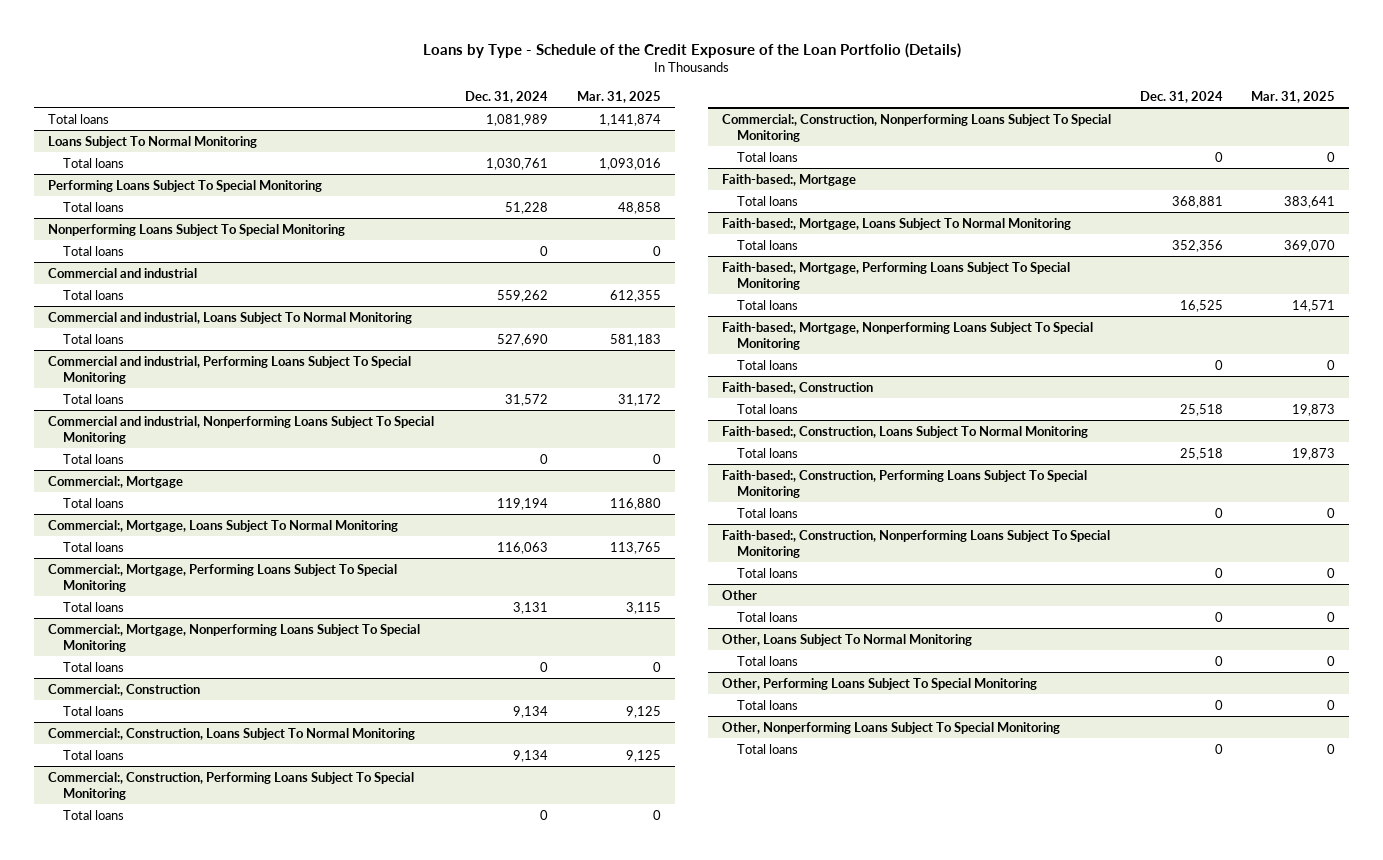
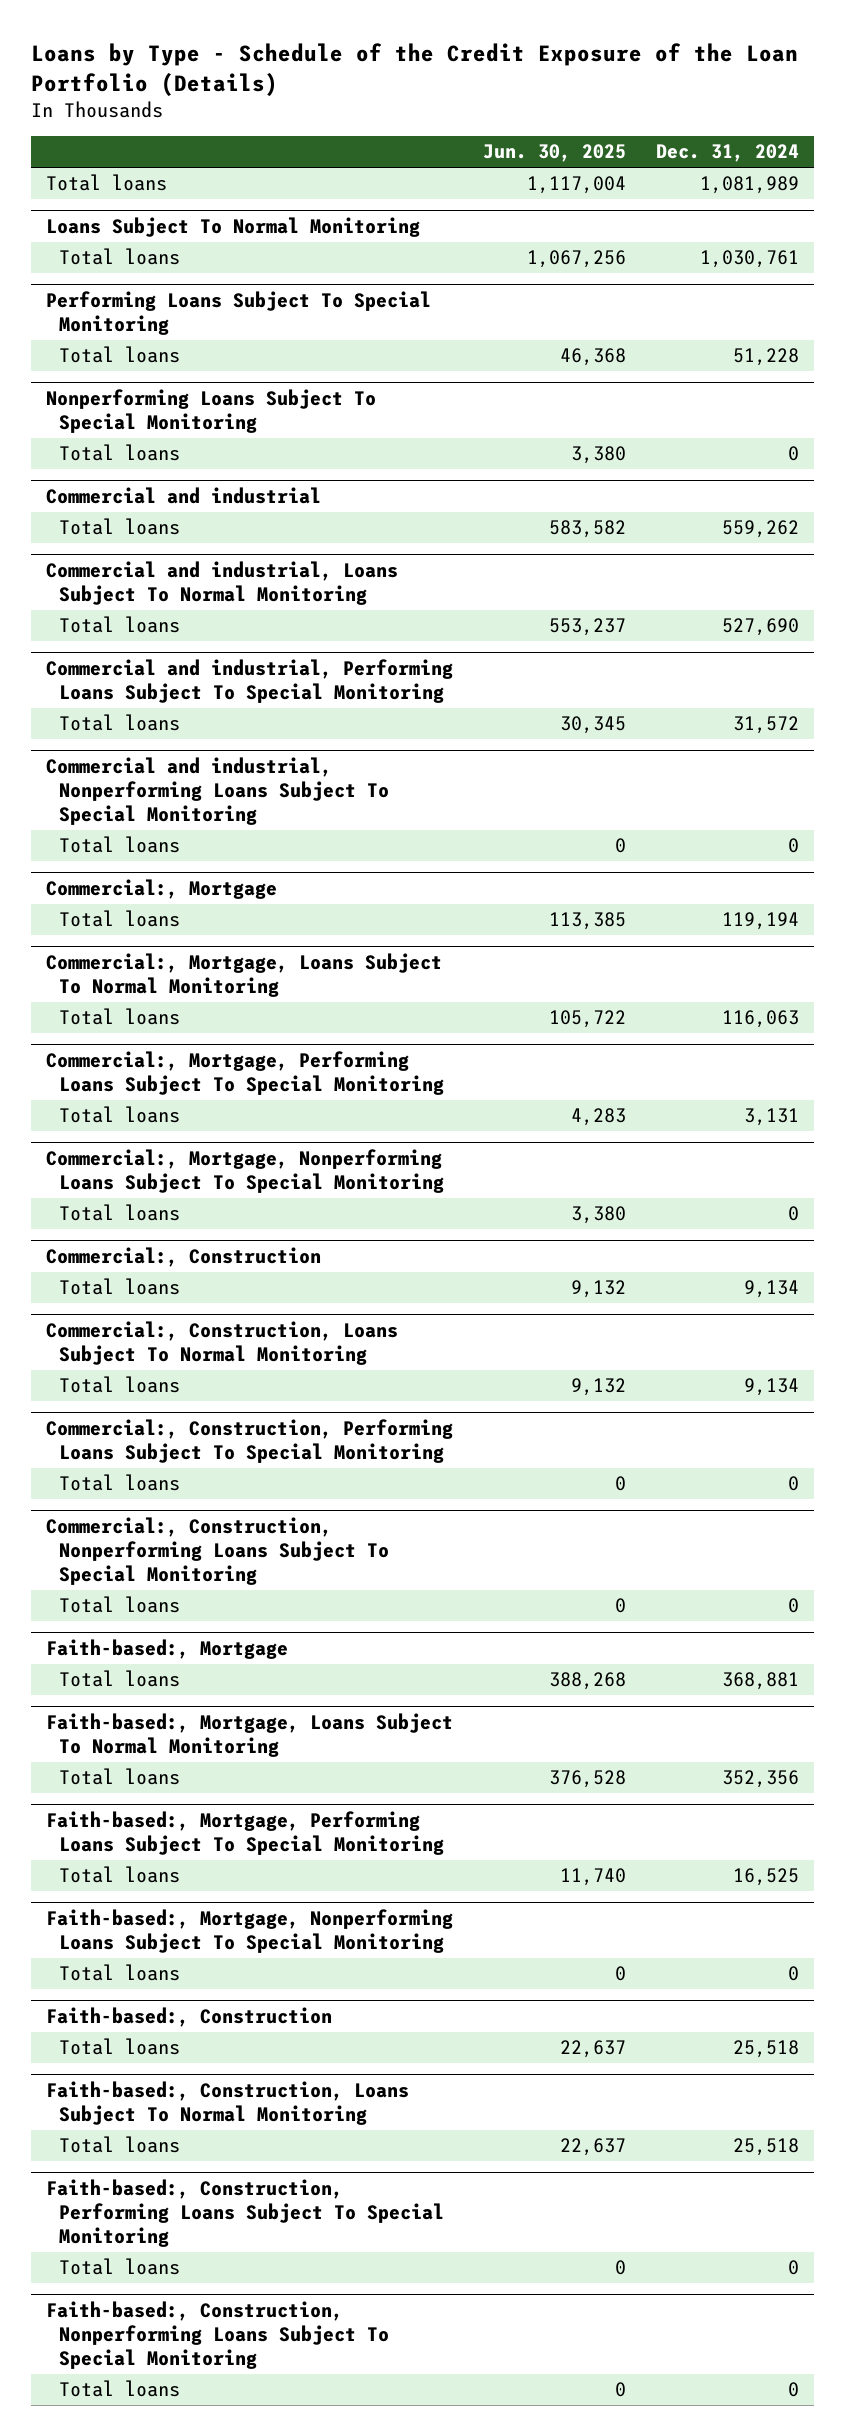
- | Dec. 31, 2024 | Mar. 31, 2025
+ | Jun. 30, 2025 | Dec. 31, 2024
- Other
- Total loans | 0 | 0
- Other, Loans Subject To Normal Monitoring
- Total loans | 0 | 0
- Other, Performing Loans Subject To Special Monitoring
- Total loans | 0 | 0
- Other, Nonperforming Loans Subject To Special Monitoring
- Total loans | 0 | 0

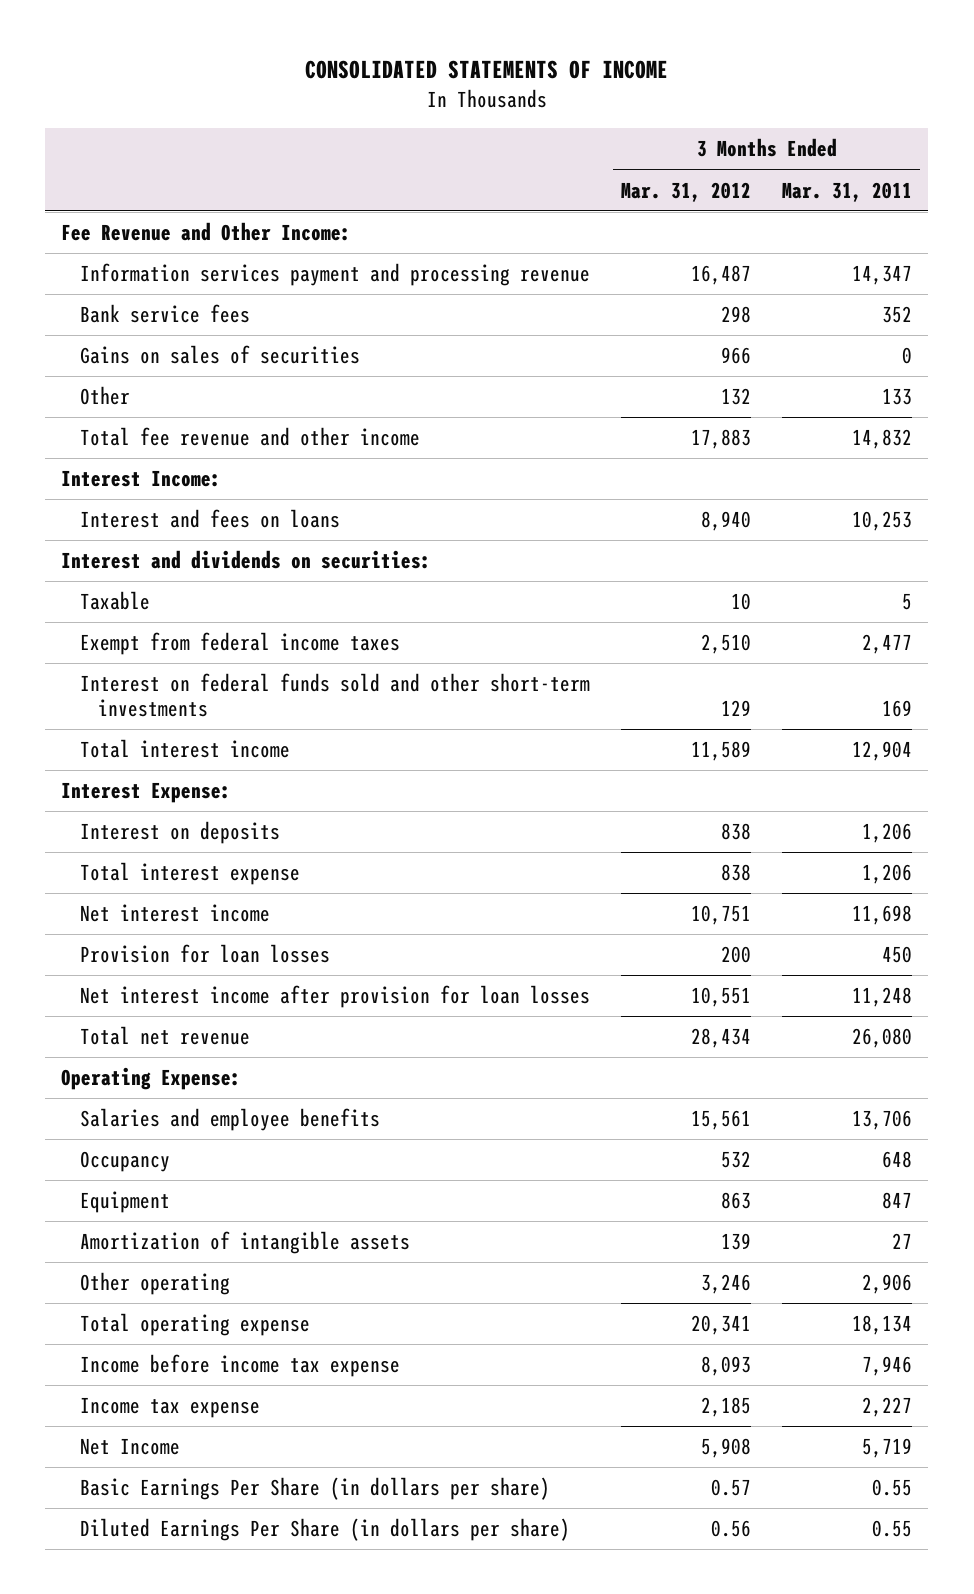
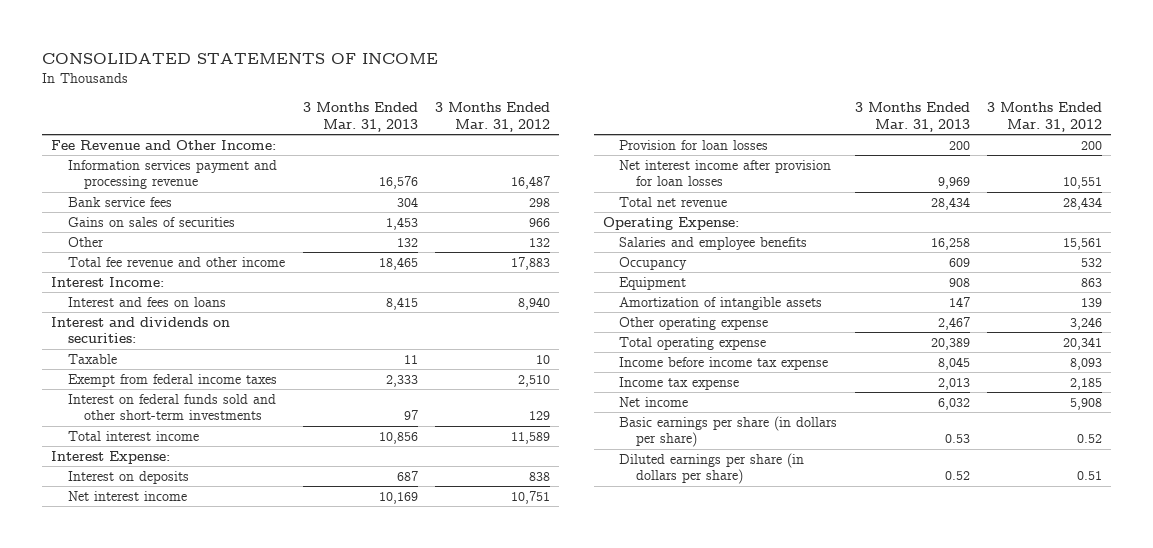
- | 3 Months Ended Mar. 31, 2012 | 3 Months Ended Mar. 31, 2011
+ | 3 Months Ended Mar. 31, 2013 | 3 Months Ended Mar. 31, 2012
- Total interest expense | 838 | 1,206
- Other operating | 3,246 | 2,906
+ Other operating expense | 2,467 | 3,246
- Net Income | 5,908 | 5,719
- Basic Earnings Per Share (in dollars per share) | 0.57 | 0.55
- Diluted Earnings Per Share (in dollars per share) | 0.56 | 0.55
+ Net income | 6,032 | 5,908
+ Basic earnings per share (in dollars per share) | 0.53 | 0.52
+ Diluted earnings per share (in dollars per share) | 0.52 | 0.51

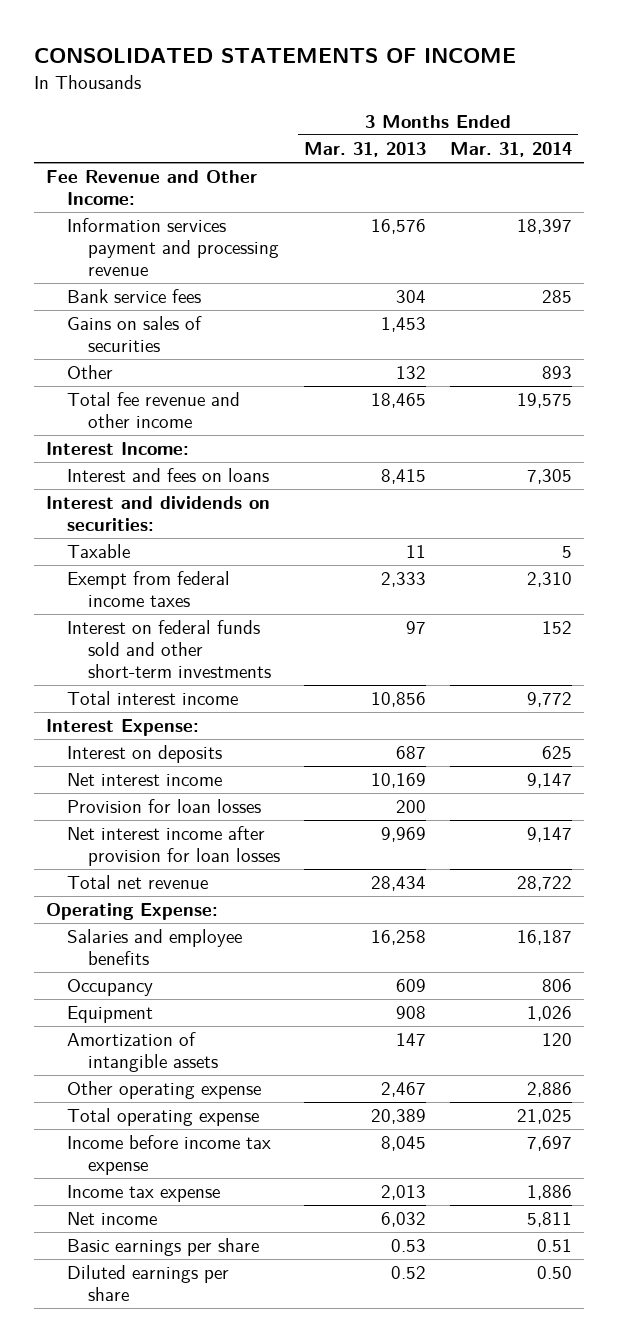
- | 3 Months Ended Mar. 31, 2013 | 3 Months Ended Mar. 31, 2012
+ | 3 Months Ended Mar. 31, 2013 | 3 Months Ended Mar. 31, 2014
- Basic earnings per share (in dollars per share) | 0.53 | 0.52
- Diluted earnings per share (in dollars per share) | 0.52 | 0.51
+ Basic earnings per share | 0.53 | 0.51
+ Diluted earnings per share | 0.52 | 0.50

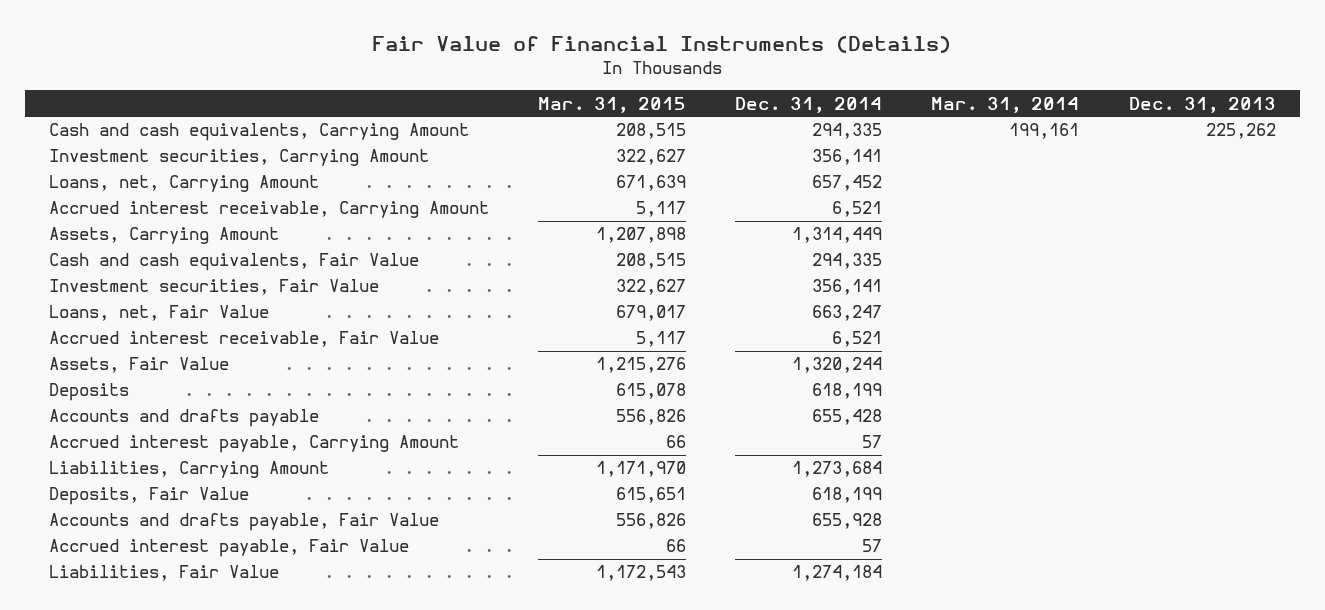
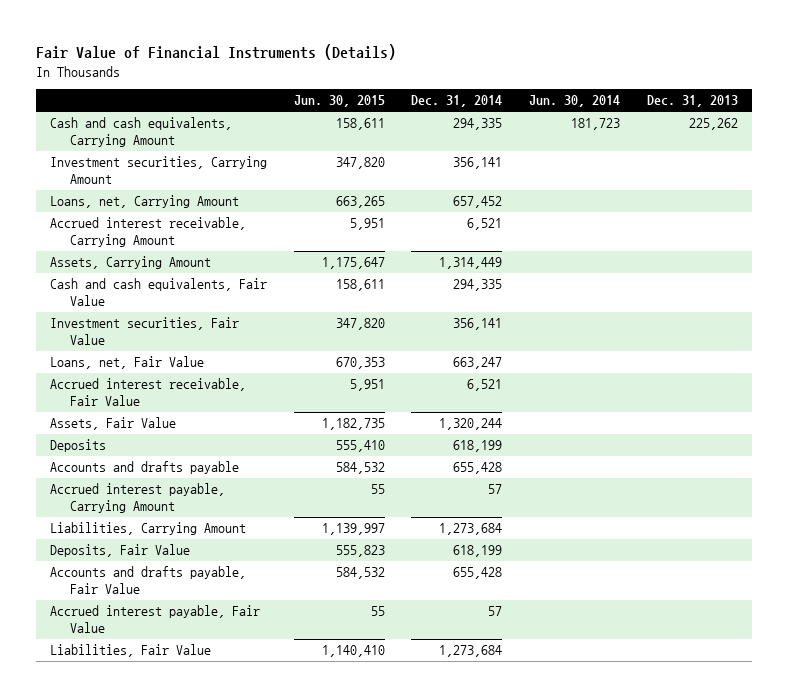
- | Mar. 31, 2015 | Dec. 31, 2014 | Mar. 31, 2014 | Dec. 31, 2013
+ | Jun. 30, 2015 | Dec. 31, 2014 | Jun. 30, 2014 | Dec. 31, 2013
- Accounts and drafts payable, Fair Value | 556,826 | 655,928 | |
+ Accounts and drafts payable, Fair Value | 584,532 | 655,428 | |
- Liabilities, Fair Value | 1,172,543 | 1,274,184 | |
+ Liabilities, Fair Value | 1,140,410 | 1,273,684 | |

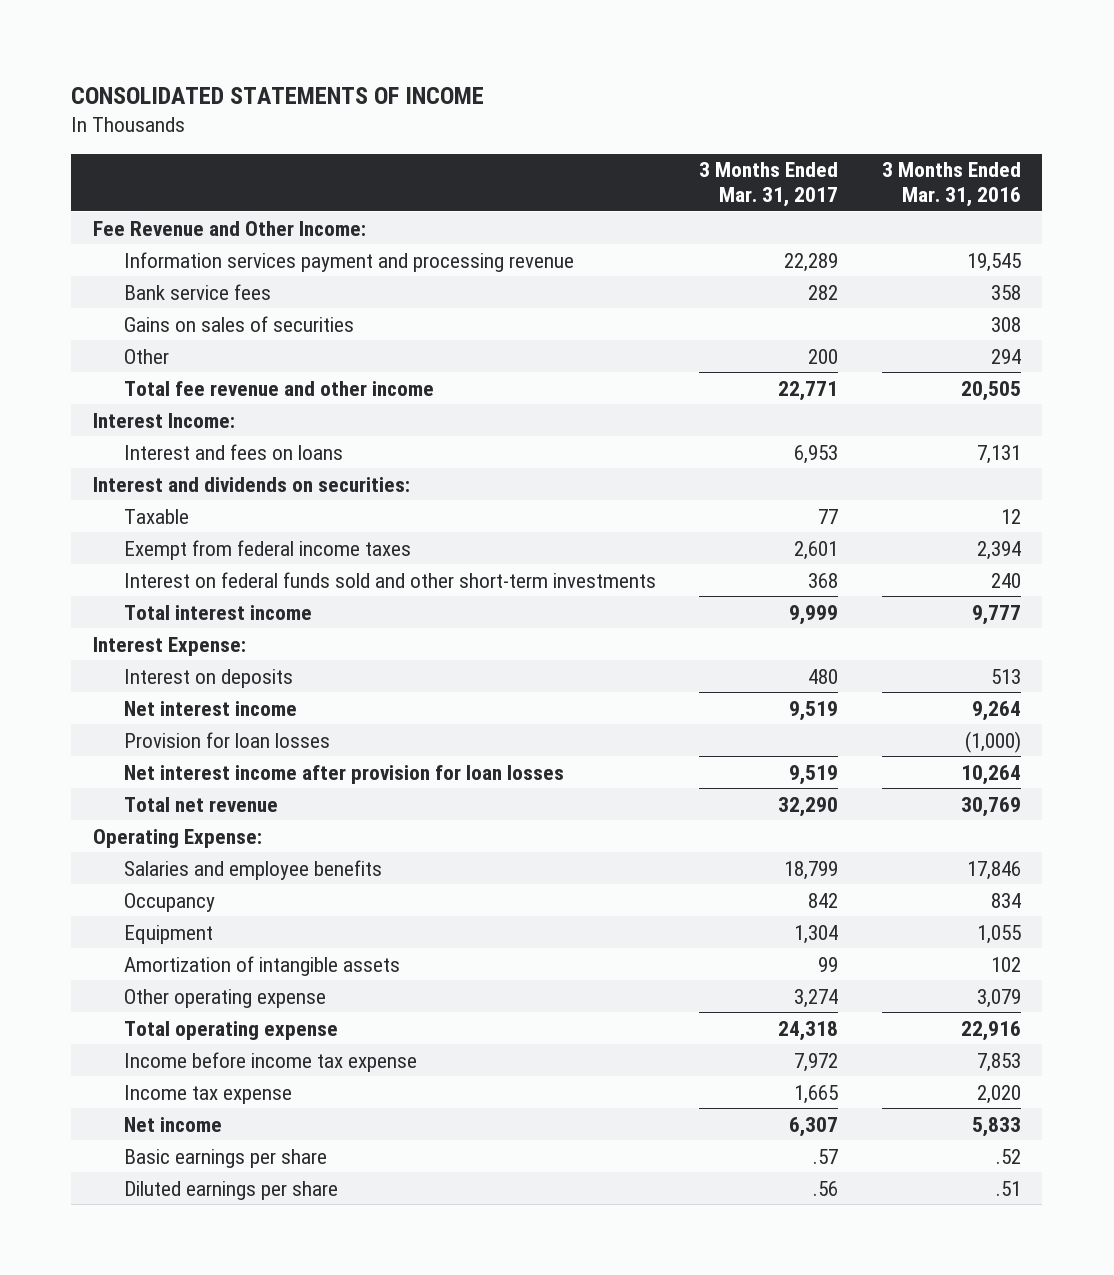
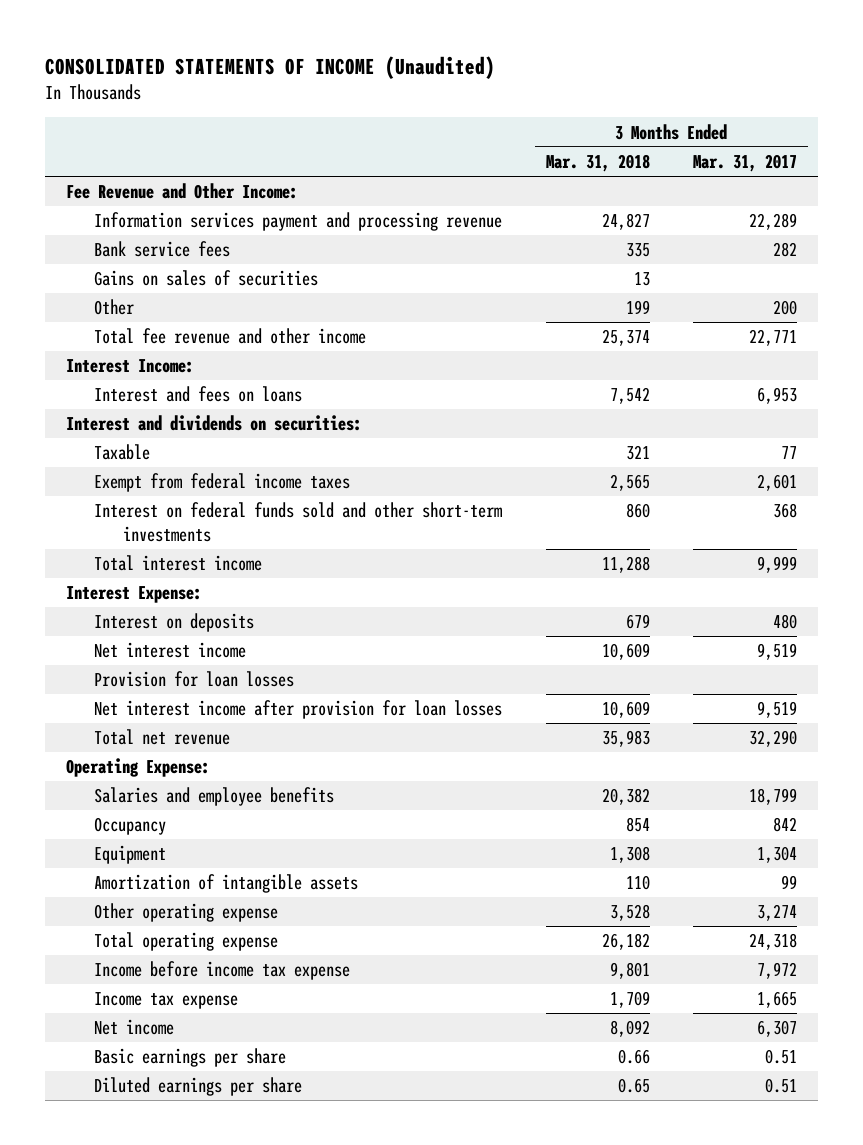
- CONSOLIDATED STATEMENTS OF INCOME
+ CONSOLIDATED STATEMENTS OF INCOME (Unaudited)
- | 3 Months Ended Mar. 31, 2017 | 3 Months Ended Mar. 31, 2016
+ | 3 Months Ended Mar. 31, 2018 | 3 Months Ended Mar. 31, 2017
- Basic earnings per share | .57 | .52
- Diluted earnings per share | .56 | .51
+ Basic earnings per share | 0.66 | 0.51
+ Diluted earnings per share | 0.65 | 0.51

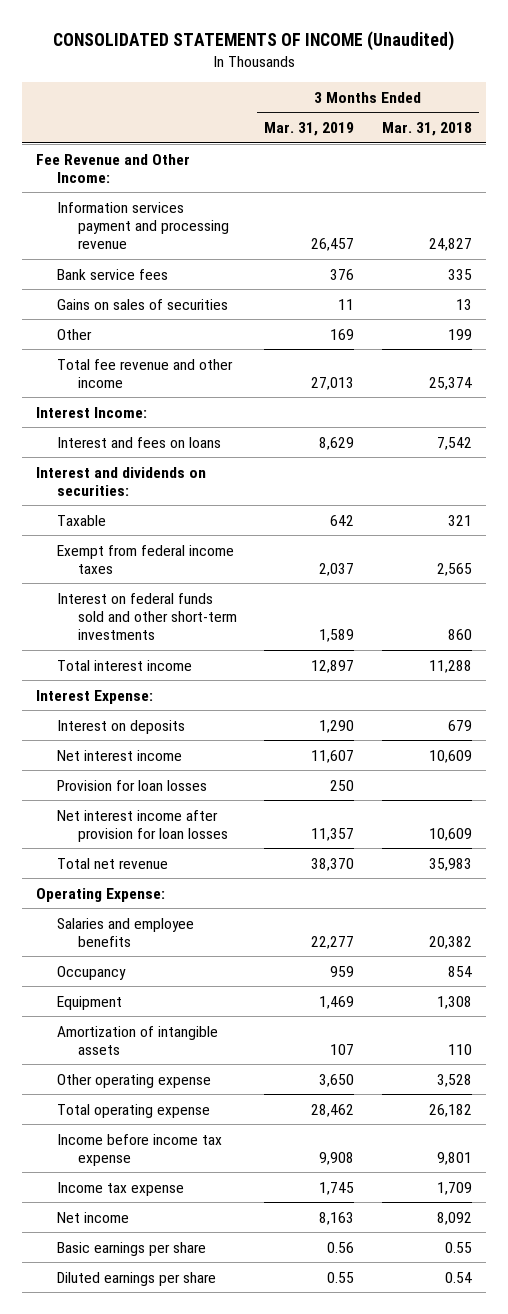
- | 3 Months Ended Mar. 31, 2018 | 3 Months Ended Mar. 31, 2017
+ | 3 Months Ended Mar. 31, 2019 | 3 Months Ended Mar. 31, 2018
- Basic earnings per share | 0.66 | 0.51
- Diluted earnings per share | 0.65 | 0.51
+ Basic earnings per share | 0.56 | 0.55
+ Diluted earnings per share | 0.55 | 0.54

